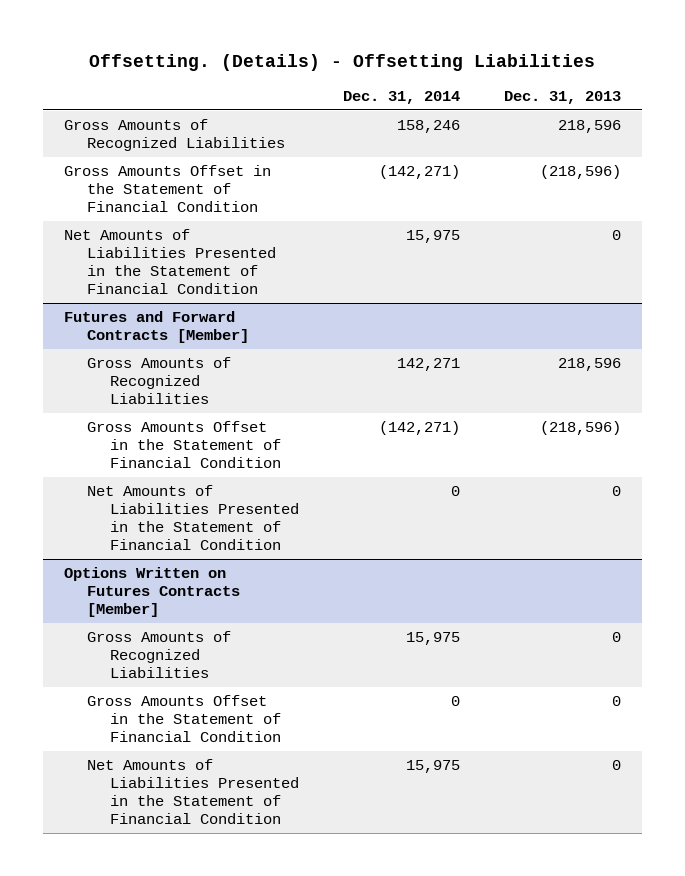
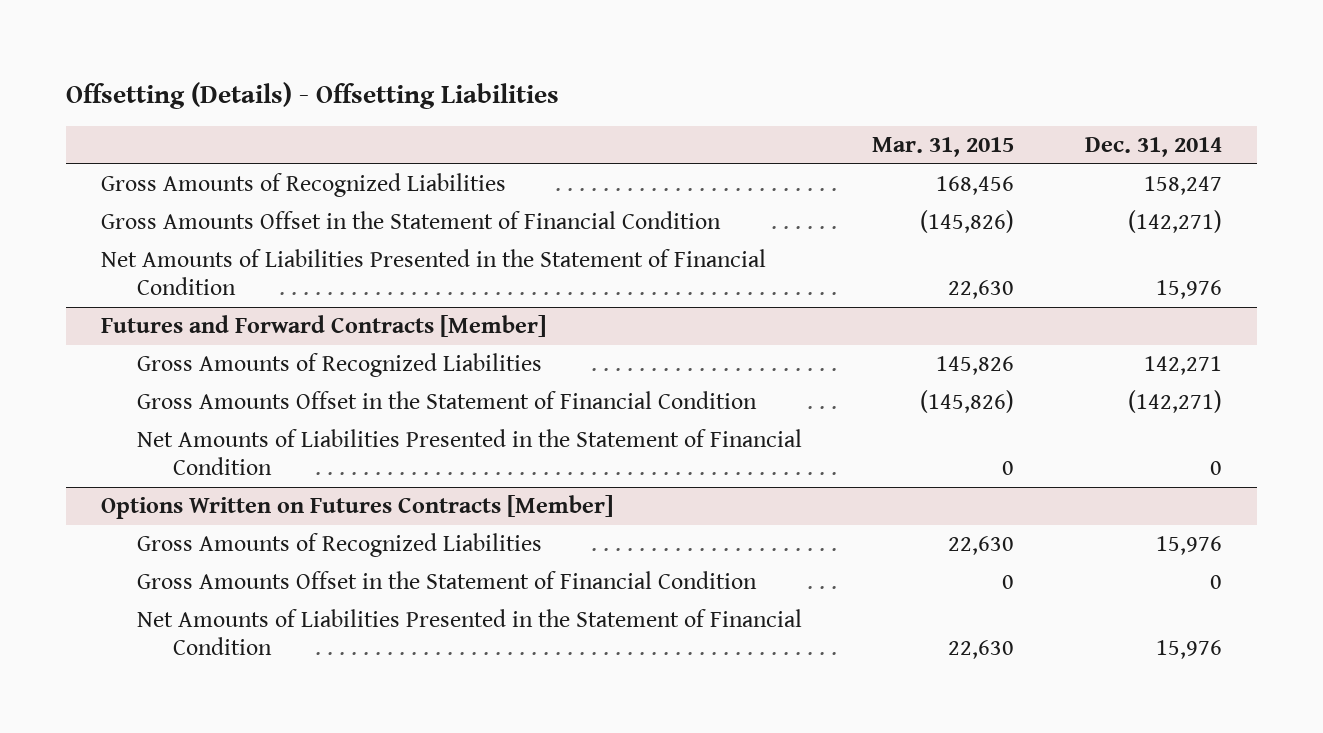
- Offsetting. (Details) - Offsetting Liabilities
+ Offsetting (Details) - Offsetting Liabilities
- | Dec. 31, 2014 | Dec. 31, 2013
+ | Mar. 31, 2015 | Dec. 31, 2014
- Gross Amounts of Recognized Liabilities | 158,246 | 218,596
+ Gross Amounts of Recognized Liabilities | 168,456 | 158,247
- Net Amounts of Liabilities Presented in the Statement of Financial Condition | 15,975 | 0
+ Net Amounts of Liabilities Presented in the Statement of Financial Condition | 22,630 | 15,976
@ Options Written on Futures Contracts [Member]
- Gross Amounts of Recognized Liabilities | 15,975 | 0
+ Gross Amounts of Recognized Liabilities | 22,630 | 15,976
- Net Amounts of Liabilities Presented in the Statement of Financial Condition | 15,975 | 0
+ Net Amounts of Liabilities Presented in the Statement of Financial Condition | 22,630 | 15,976

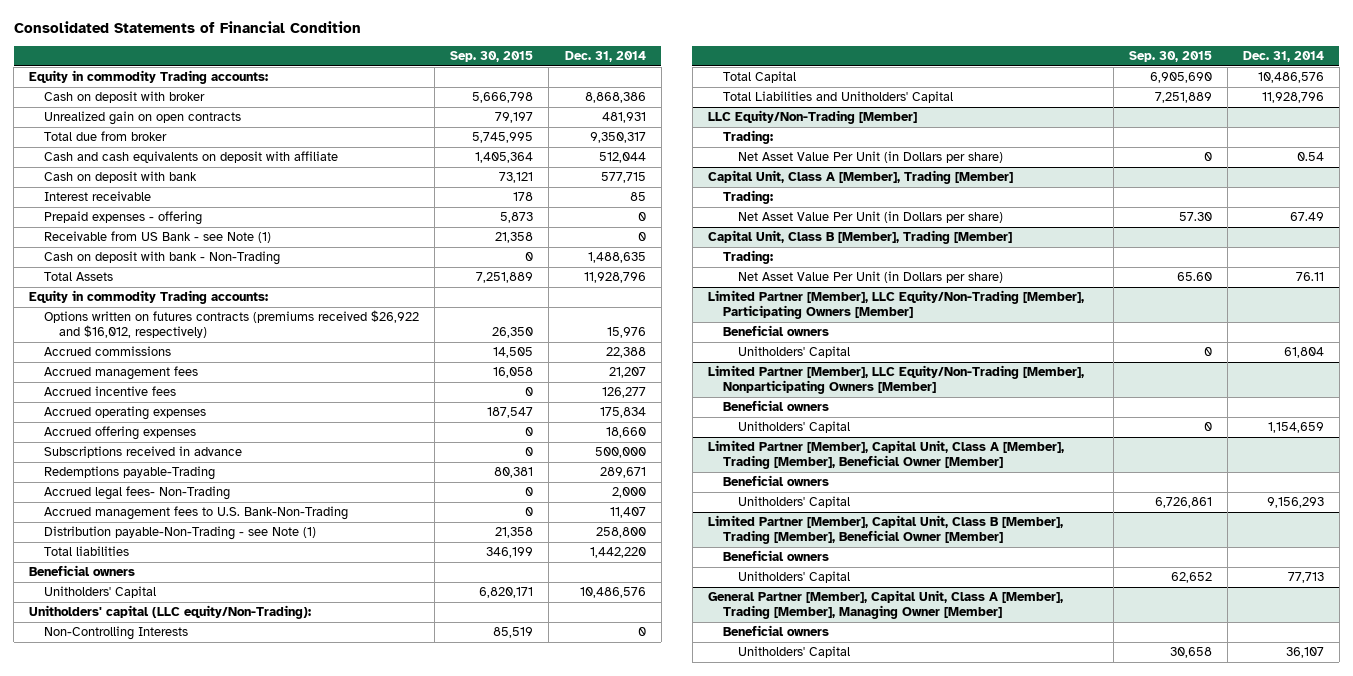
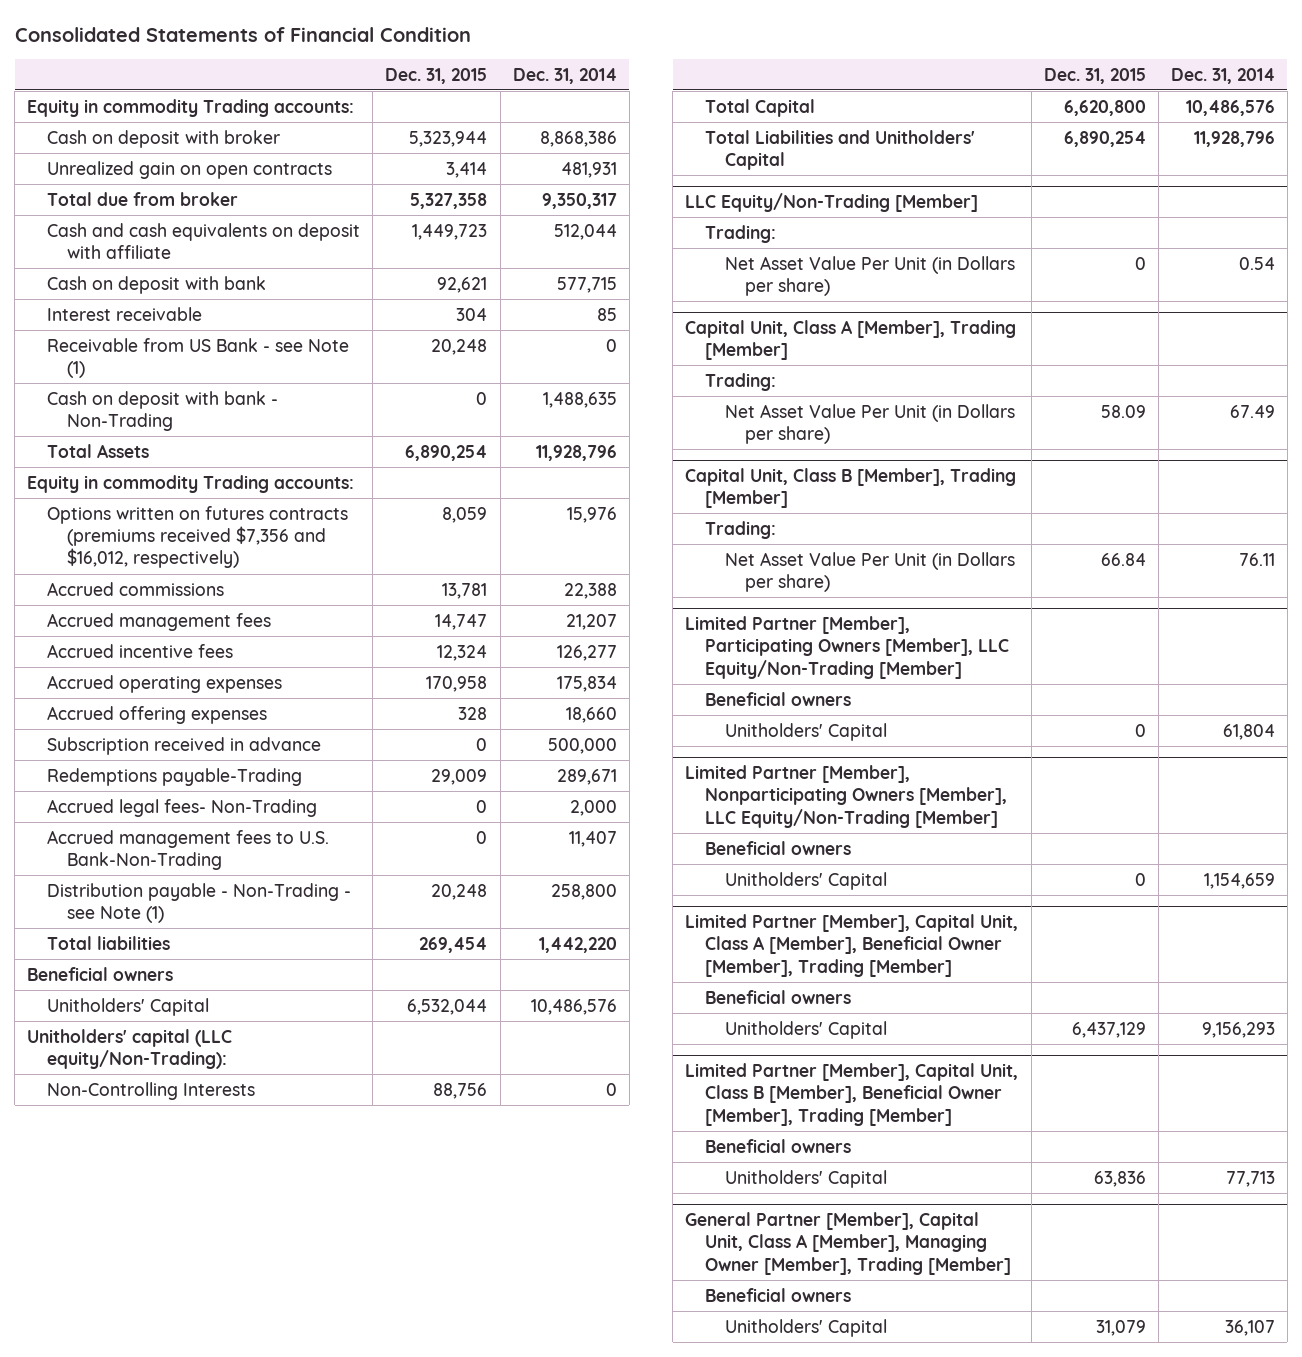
- | Sep. 30, 2015 | Dec. 31, 2014
+ | Dec. 31, 2015 | Dec. 31, 2014
- Prepaid expenses - offering | 5,873 | 0
- Options written on futures contracts (premiums received $26,922 and $16,012, respectively) | 26,350 | 15,976
+ Options written on futures contracts (premiums received $7,356 and $16,012, respectively) | 8,059 | 15,976
- Subscriptions received in advance | 0 | 500,000
+ Subscription received in advance | 0 | 500,000
- Distribution payable-Non-Trading - see Note (1) | 21,358 | 258,800
+ Distribution payable - Non-Trading - see Note (1) | 20,248 | 258,800
- Limited Partner [Member], LLC Equity/Non-Trading [Member], Participating Owners [Member]
+ Limited Partner [Member], Participating Owners [Member], LLC Equity/Non-Trading [Member]
- Limited Partner [Member], LLC Equity/Non-Trading [Member], Nonparticipating Owners [Member]
+ Limited Partner [Member], Nonparticipating Owners [Member], LLC Equity/Non-Trading [Member]
- Limited Partner [Member], Capital Unit, Class A [Member], Trading [Member], Beneficial Owner [Member]
+ Limited Partner [Member], Capital Unit, Class A [Member], Beneficial Owner [Member], Trading [Member]
- Limited Partner [Member], Capital Unit, Class B [Member], Trading [Member], Beneficial Owner [Member]
+ Limited Partner [Member], Capital Unit, Class B [Member], Beneficial Owner [Member], Trading [Member]
- General Partner [Member], Capital Unit, Class A [Member], Trading [Member], Managing Owner [Member]
+ General Partner [Member], Capital Unit, Class A [Member], Managing Owner [Member], Trading [Member]

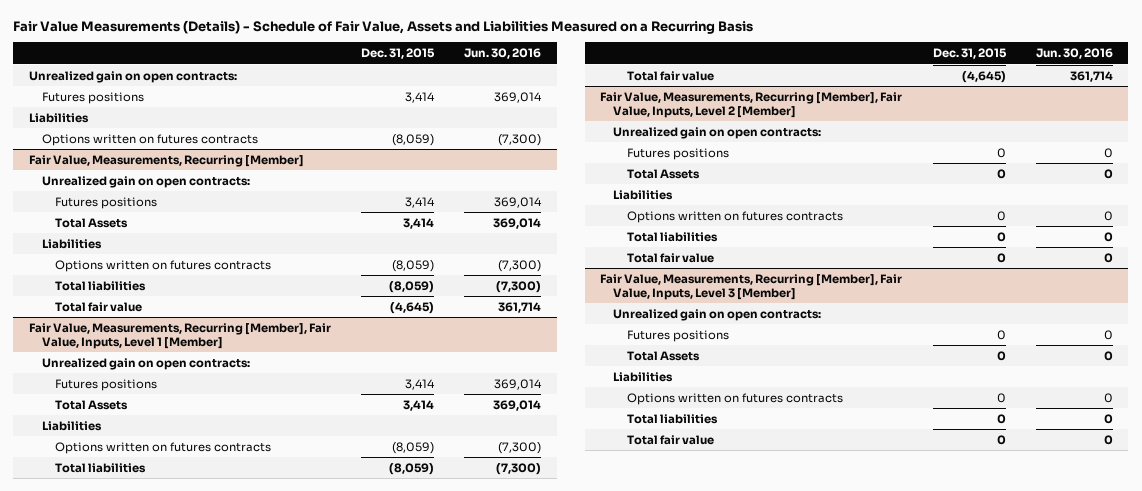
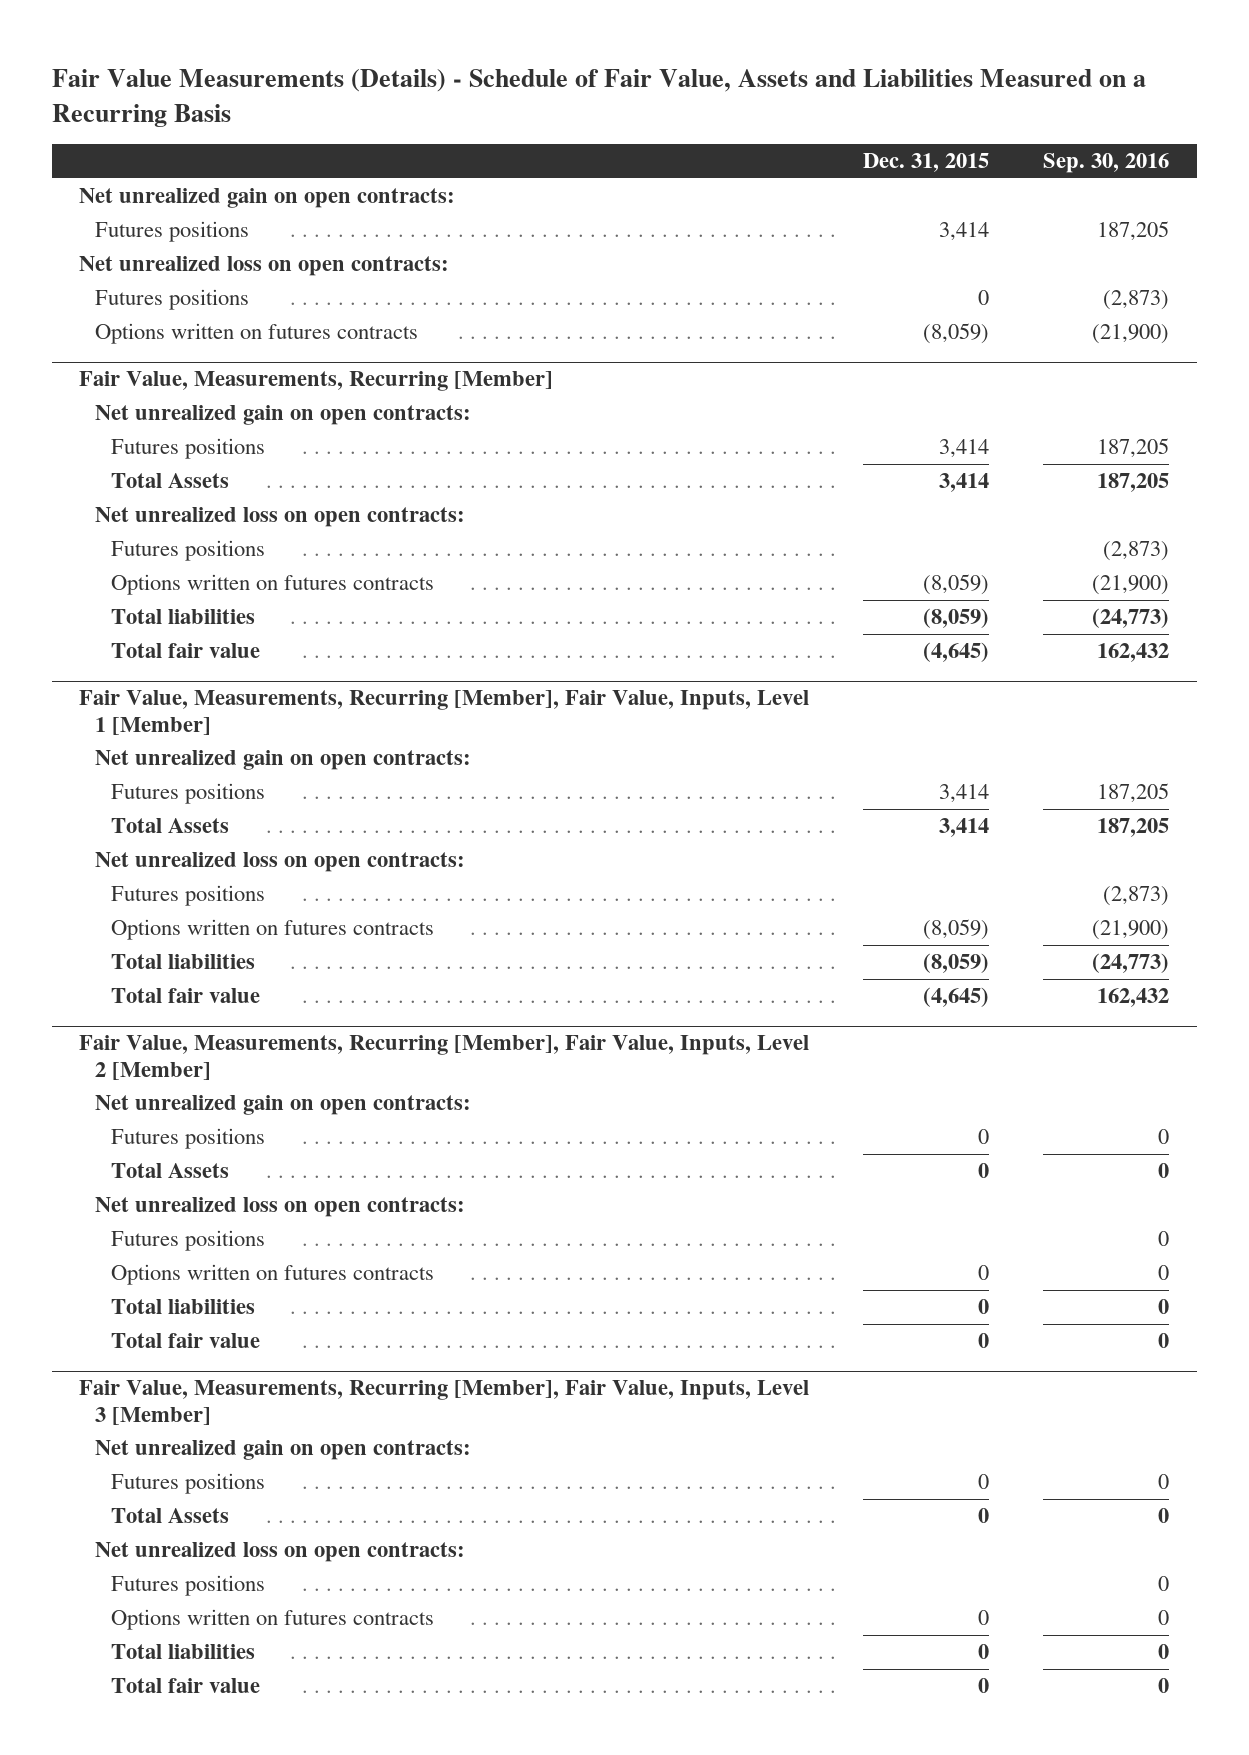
- | Dec. 31, 2015 | Jun. 30, 2016
+ | Dec. 31, 2015 | Sep. 30, 2016
- Unrealized gain on open contracts:
+ Net unrealized gain on open contracts:
- Liabilities
+ Net unrealized loss on open contracts:
+ Futures positions | 0 | (2,873)
@ Fair Value, Measurements, Recurring [Member]
- Unrealized gain on open contracts:
+ Net unrealized gain on open contracts:
- Liabilities
+ Net unrealized loss on open contracts:
+ Futures positions | | (2,873)
@ Fair Value, Measurements, Recurring [Member], Fair Value, Inputs, Level 1 [Member]
- Unrealized gain on open contracts:
+ Net unrealized gain on open contracts:
- Liabilities
+ Net unrealized loss on open contracts:
+ Futures positions | | (2,873)
@ Fair Value, Measurements, Recurring [Member], Fair Value, Inputs, Level 2 [Member]
- Unrealized gain on open contracts:
+ Net unrealized gain on open contracts:
- Liabilities
+ Net unrealized loss on open contracts:
+ Futures positions | | 0
@ Fair Value, Measurements, Recurring [Member], Fair Value, Inputs, Level 3 [Member]
- Unrealized gain on open contracts:
+ Net unrealized gain on open contracts:
- Liabilities
+ Net unrealized loss on open contracts:
+ Futures positions | | 0

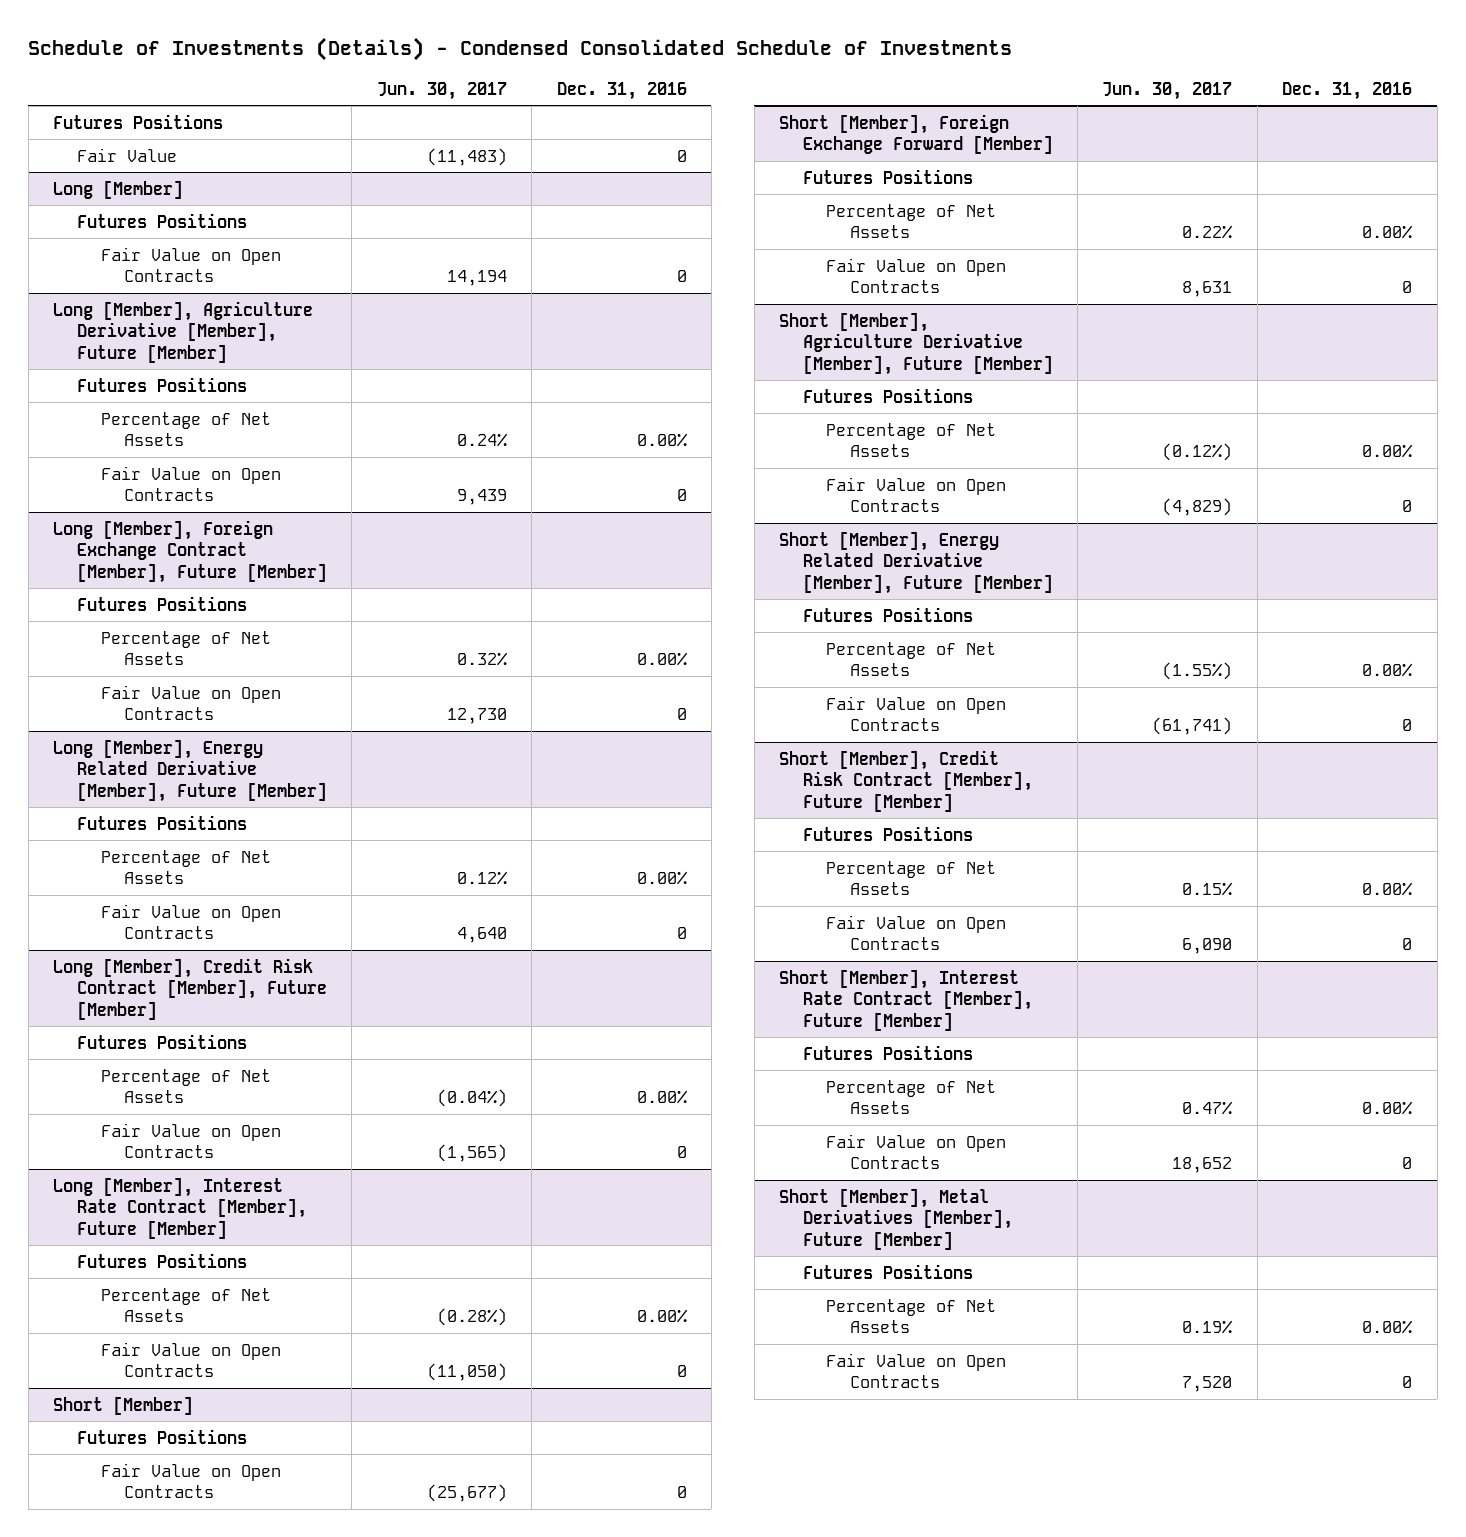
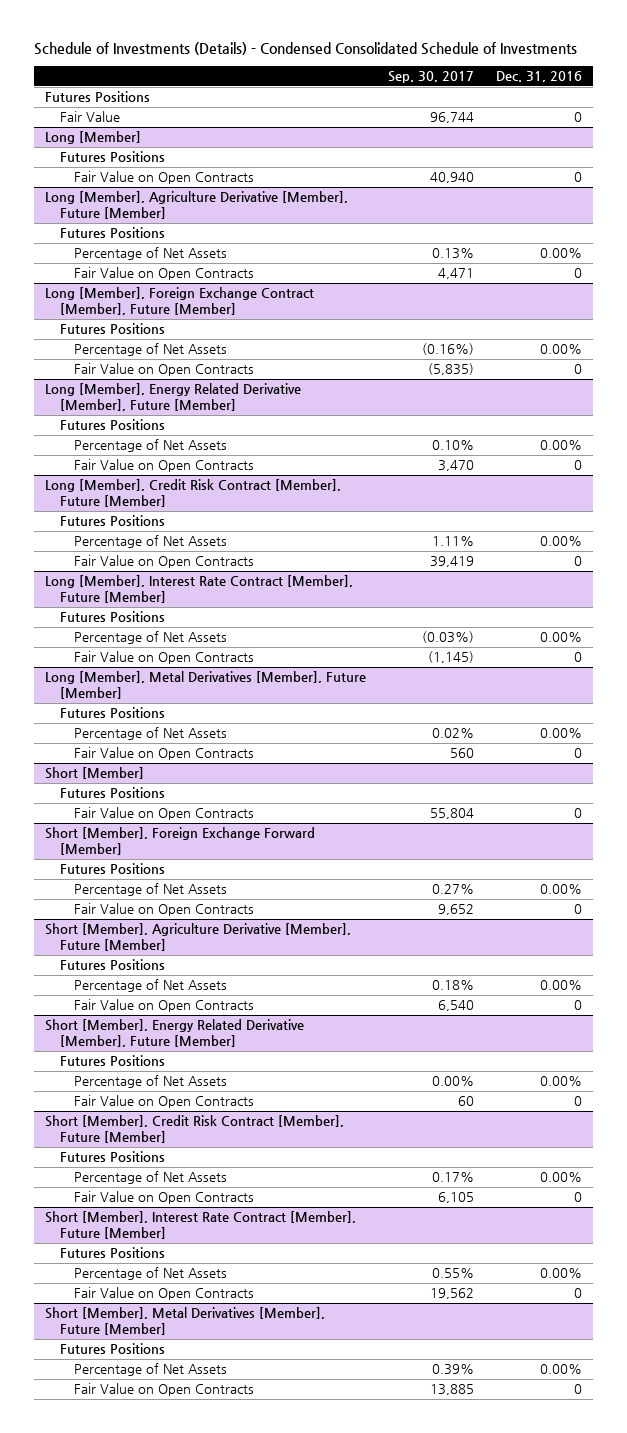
- | Jun. 30, 2017 | Dec. 31, 2016
+ | Sep. 30, 2017 | Dec. 31, 2016
+ Long [Member], Metal Derivatives [Member], Future [Member]
+ Futures Positions
+ Percentage of Net Assets | 0.02% | 0.00%
+ Fair Value on Open Contracts | 560 | 0

